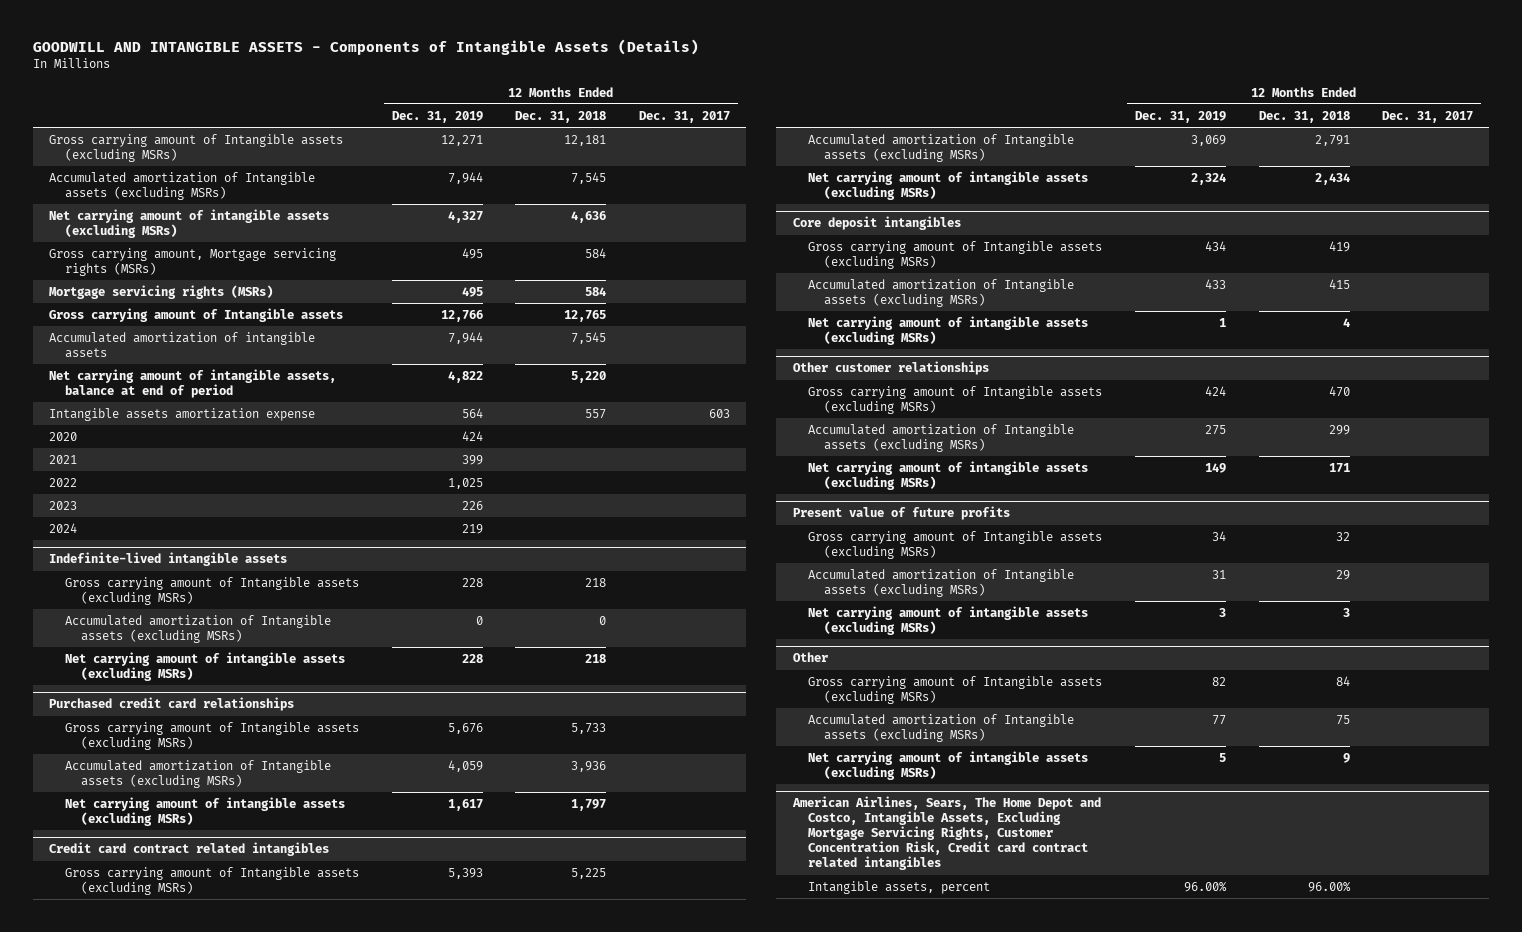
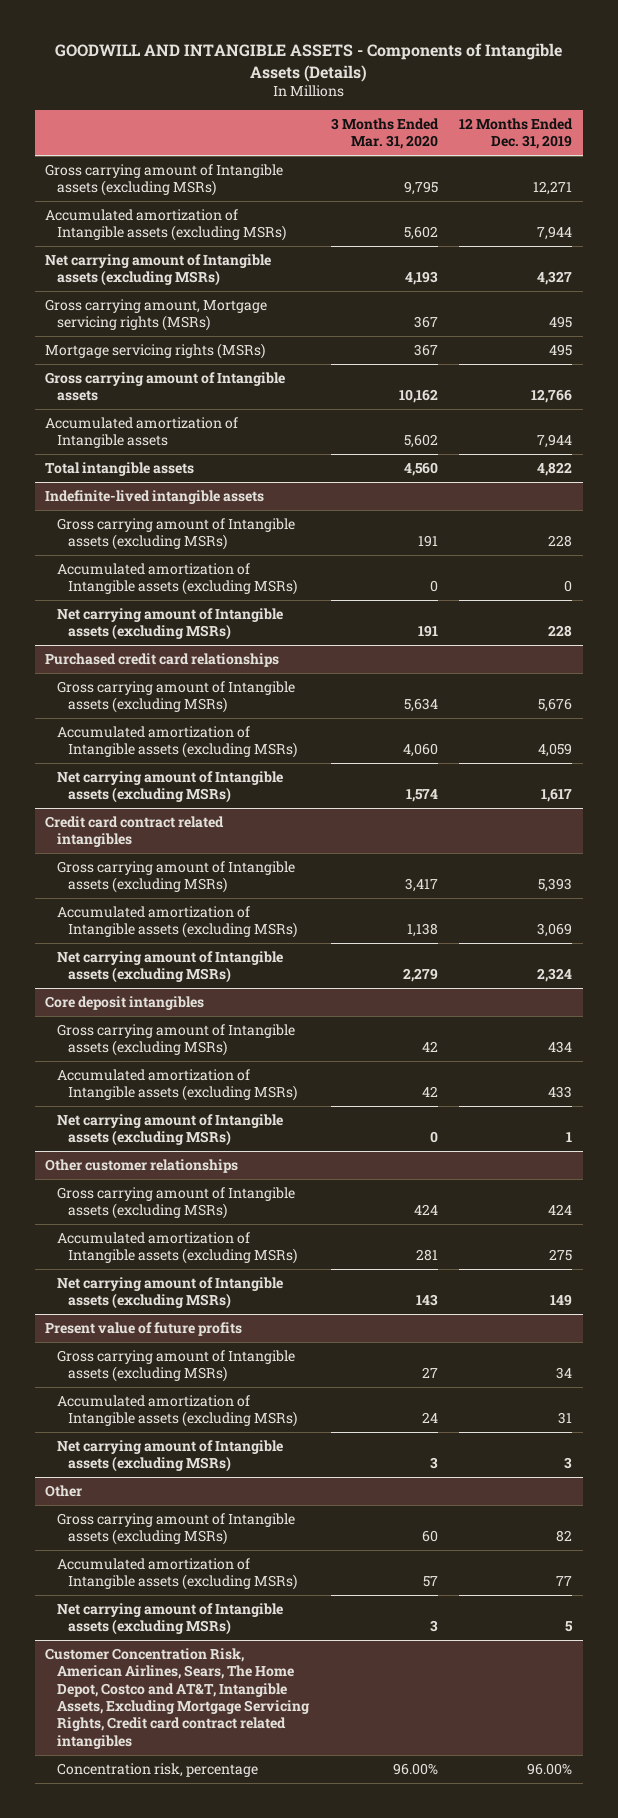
- | 12 Months Ended Dec. 31, 2019 | 12 Months Ended Dec. 31, 2018 | 12 Months Ended Dec. 31, 2017
+ | 3 Months Ended Mar. 31, 2020 | 12 Months Ended Dec. 31, 2019
- Net carrying amount of intangible assets (excluding MSRs) | 4,327 | 4,636 |
+ Net carrying amount of Intangible assets (excluding MSRs) | 4,193 | 4,327
- Accumulated amortization of intangible assets | 7,944 | 7,545 |
- Net carrying amount of intangible assets, balance at end of period | 4,822 | 5,220 |
- Intangible assets amortization expense | 564 | 557 | 603
- 2020 | 424 | |
- 2021 | 399 | |
- 2022 | 1,025 | |
- 2023 | 226 | |
- 2024 | 219 | |
+ Accumulated amortization of Intangible assets | 5,602 | 7,944
+ Total intangible assets | 4,560 | 4,822
@ Indefinite-lived intangible assets
- Net carrying amount of intangible assets (excluding MSRs) | 228 | 218 |
+ Net carrying amount of Intangible assets (excluding MSRs) | 191 | 228
@ Purchased credit card relationships
- Net carrying amount of intangible assets (excluding MSRs) | 1,617 | 1,797 |
+ Net carrying amount of Intangible assets (excluding MSRs) | 1,574 | 1,617
@ Credit card contract related intangibles
- Net carrying amount of intangible assets (excluding MSRs) | 2,324 | 2,434 |
+ Net carrying amount of Intangible assets (excluding MSRs) | 2,279 | 2,324
@ Core deposit intangibles
- Net carrying amount of intangible assets (excluding MSRs) | 1 | 4 |
+ Net carrying amount of Intangible assets (excluding MSRs) | 0 | 1
@ Other customer relationships
- Net carrying amount of intangible assets (excluding MSRs) | 149 | 171 |
+ Net carrying amount of Intangible assets (excluding MSRs) | 143 | 149
@ Present value of future profits
- Net carrying amount of intangible assets (excluding MSRs) | 3 | 3 |
+ Net carrying amount of Intangible assets (excluding MSRs) | 3 | 3
@ Other
- Net carrying amount of intangible assets (excluding MSRs) | 5 | 9 |
- American Airlines, Sears, The Home Depot and Costco, Intangible Assets, Excluding Mortgage Servicing Rights, Customer Concentration Risk, Credit card contract related intangibles
- Intangible assets, percent | 96.00% | 96.00% |
@ Other
+ Net carrying amount of Intangible assets (excluding MSRs) | 3 | 5
+ Customer Concentration Risk, American Airlines, Sears, The Home Depot, Costco and AT&T, Intangible Assets, Excluding Mortgage Servicing Rights, Credit card contract related intangibles
+ Concentration risk, percentage | 96.00% | 96.00%

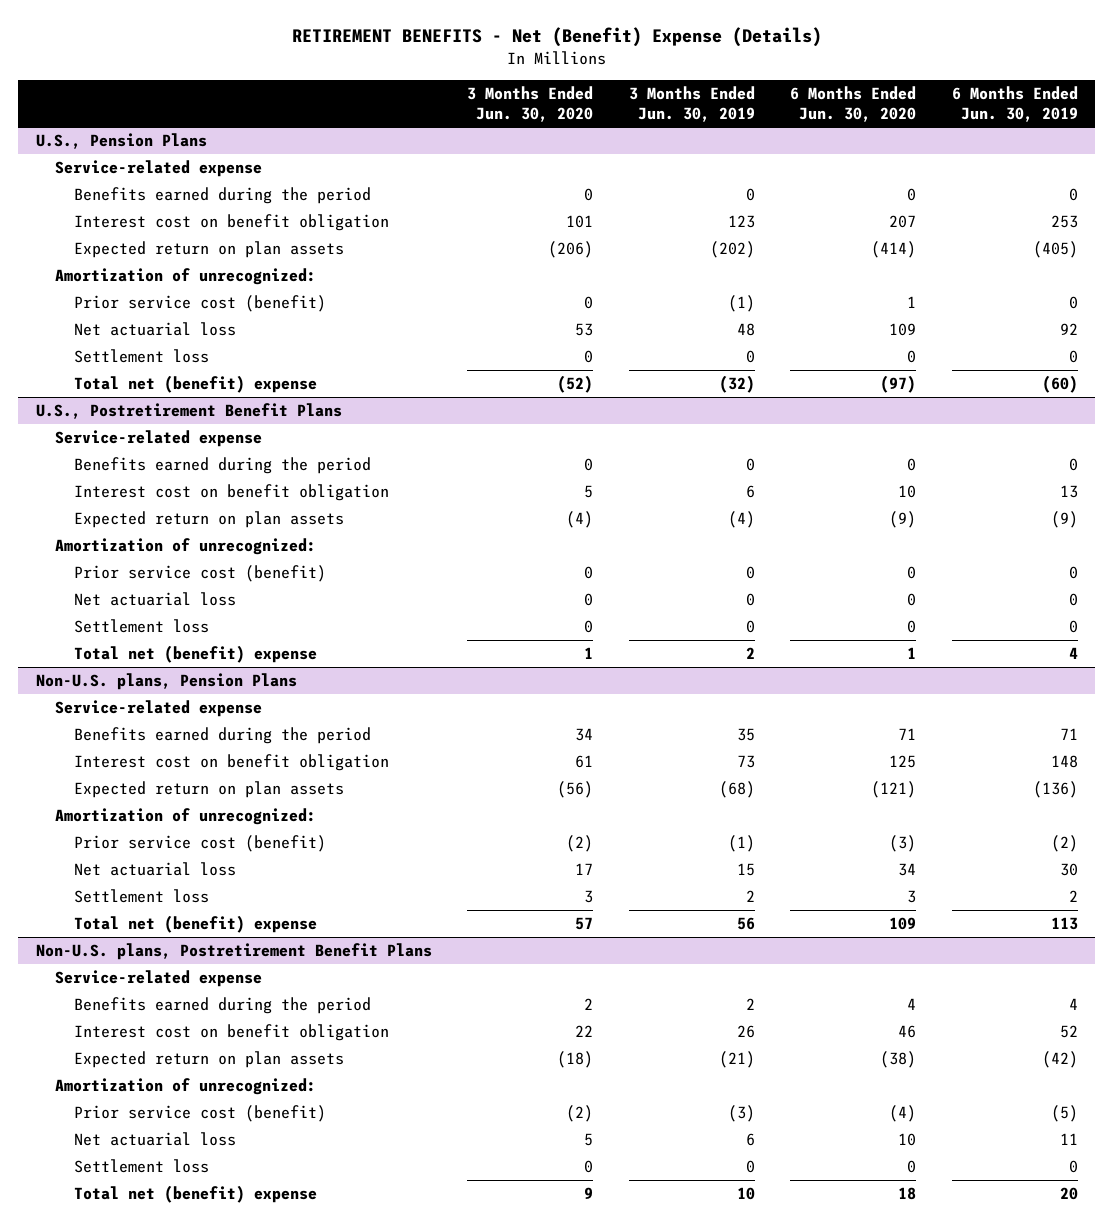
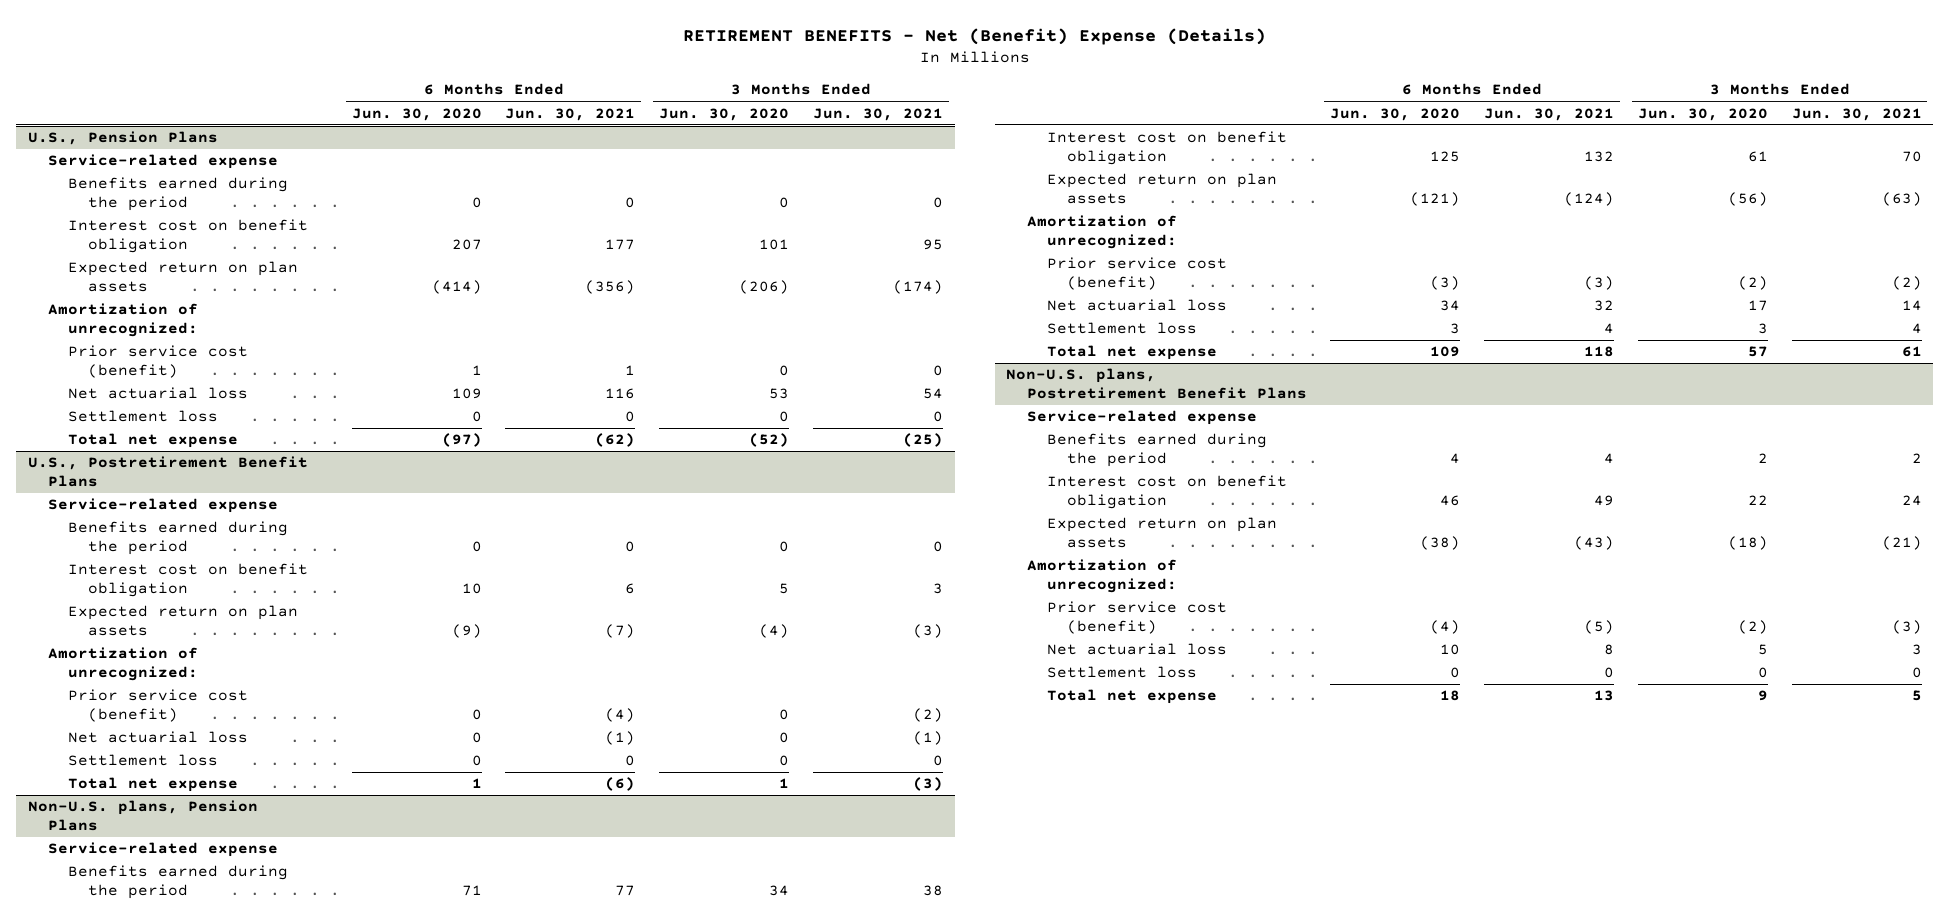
- | 3 Months Ended Jun. 30, 2020 | 3 Months Ended Jun. 30, 2019 | 6 Months Ended Jun. 30, 2020 | 6 Months Ended Jun. 30, 2019
+ | 6 Months Ended Jun. 30, 2020 | 6 Months Ended Jun. 30, 2021 | 3 Months Ended Jun. 30, 2020 | 3 Months Ended Jun. 30, 2021
@ U.S., Pension Plans
- Total net (benefit) expense | (52) | (32) | (97) | (60)
+ Total net expense | (97) | (62) | (52) | (25)
@ U.S., Postretirement Benefit Plans
- Total net (benefit) expense | 1 | 2 | 1 | 4
+ Total net expense | 1 | (6) | 1 | (3)
@ Non-U.S. plans, Pension Plans
- Total net (benefit) expense | 57 | 56 | 109 | 113
+ Total net expense | 109 | 118 | 57 | 61
@ Non-U.S. plans, Postretirement Benefit Plans
- Total net (benefit) expense | 9 | 10 | 18 | 20
+ Total net expense | 18 | 13 | 9 | 5

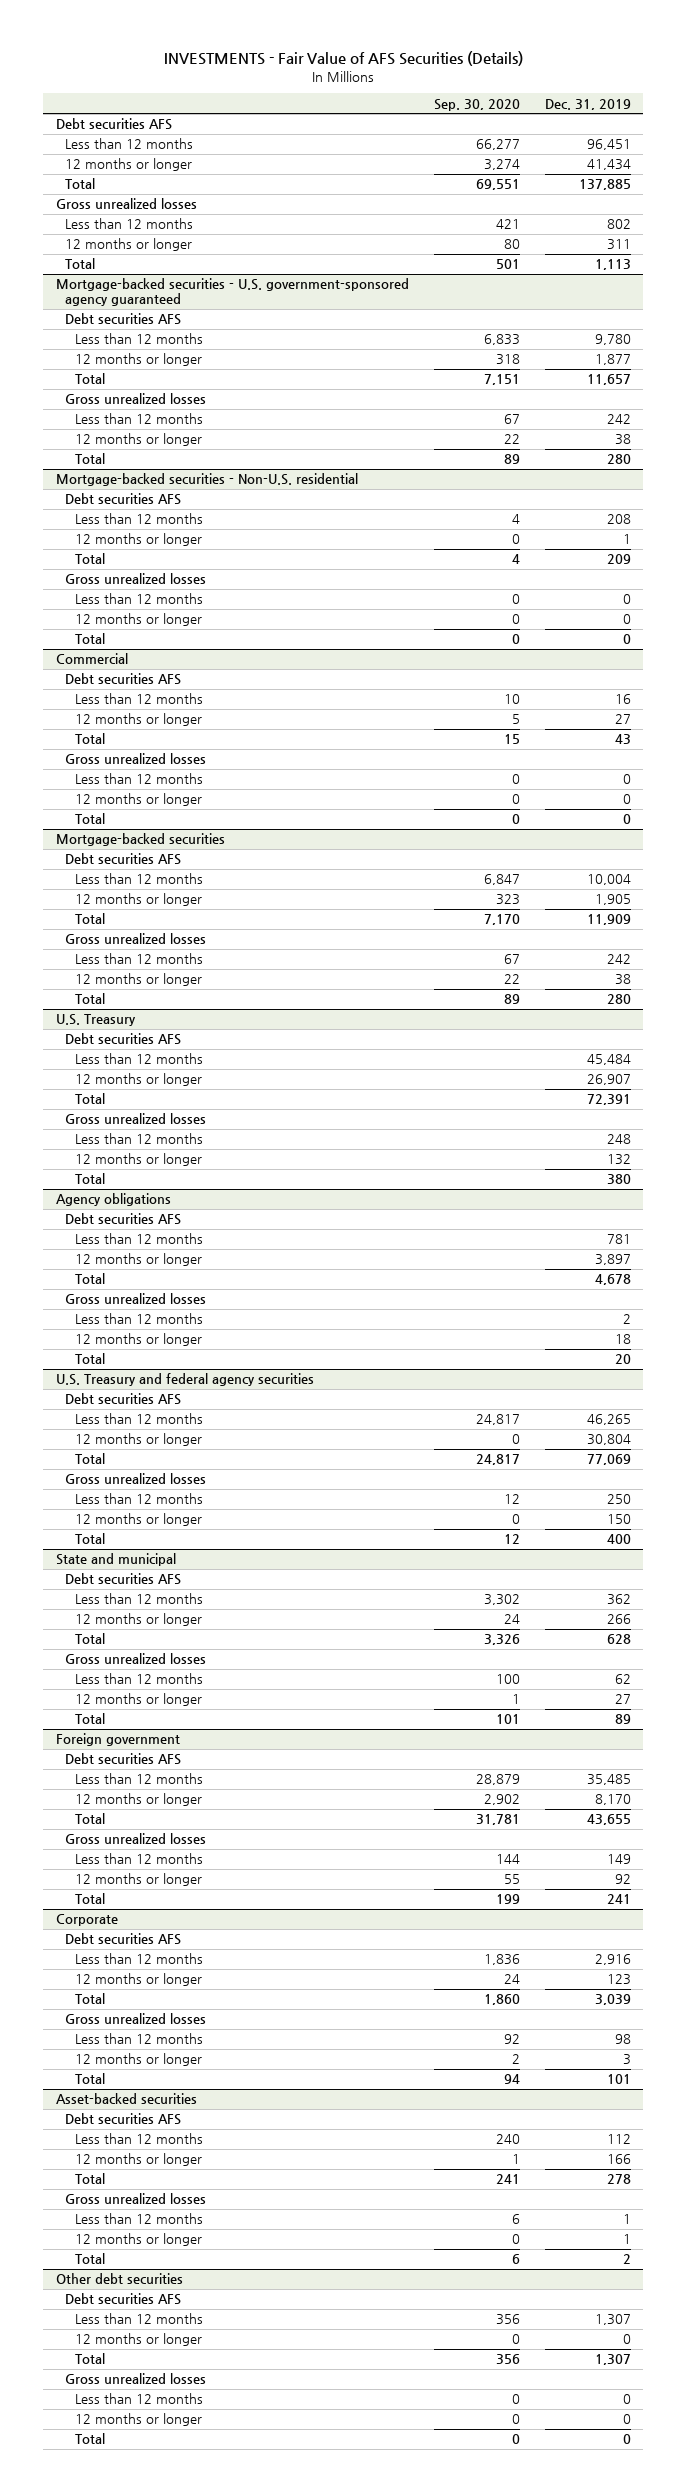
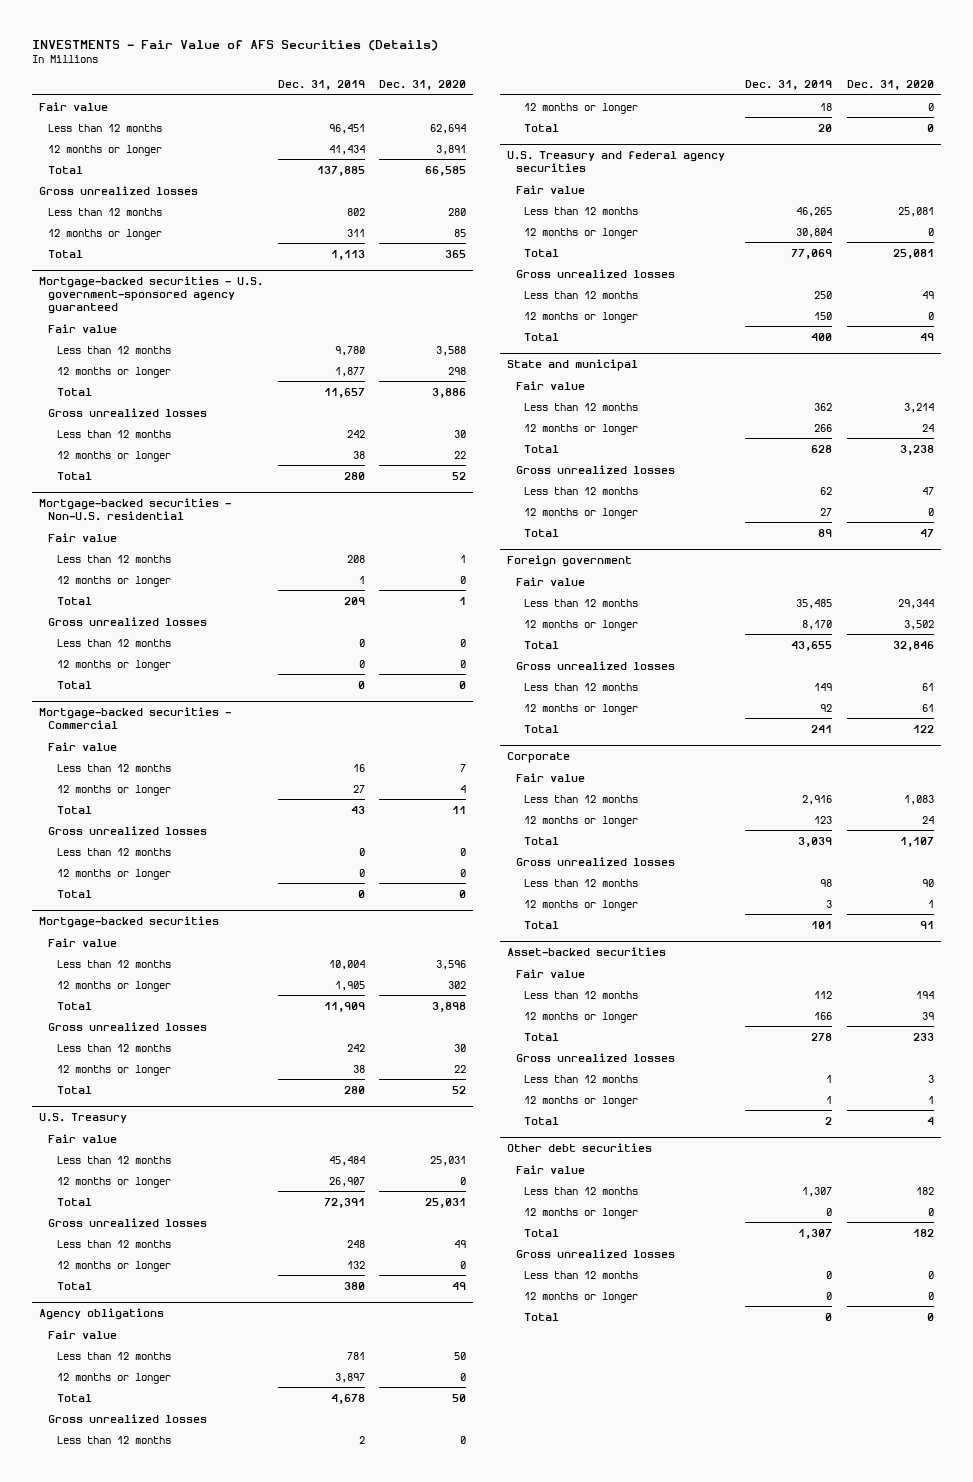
- | Sep. 30, 2020 | Dec. 31, 2019
+ | Dec. 31, 2019 | Dec. 31, 2020
- Debt securities AFS
+ Fair value
@ Mortgage-backed securities - U.S. government-sponsored agency guaranteed
- Debt securities AFS
+ Fair value
@ Mortgage-backed securities - Non-U.S. residential
- Debt securities AFS
+ Fair value
- Commercial
- Debt securities AFS
+ Mortgage-backed securities - Commercial
+ Fair value
@ Mortgage-backed securities
- Debt securities AFS
+ Fair value
@ U.S. Treasury
- Debt securities AFS
+ Fair value
@ Agency obligations
- Debt securities AFS
+ Fair value
@ U.S. Treasury and federal agency securities
- Debt securities AFS
+ Fair value
@ State and municipal
- Debt securities AFS
+ Fair value
@ Foreign government
- Debt securities AFS
+ Fair value
@ Corporate
- Debt securities AFS
+ Fair value
@ Asset-backed securities
- Debt securities AFS
+ Fair value
@ Other debt securities
- Debt securities AFS
+ Fair value

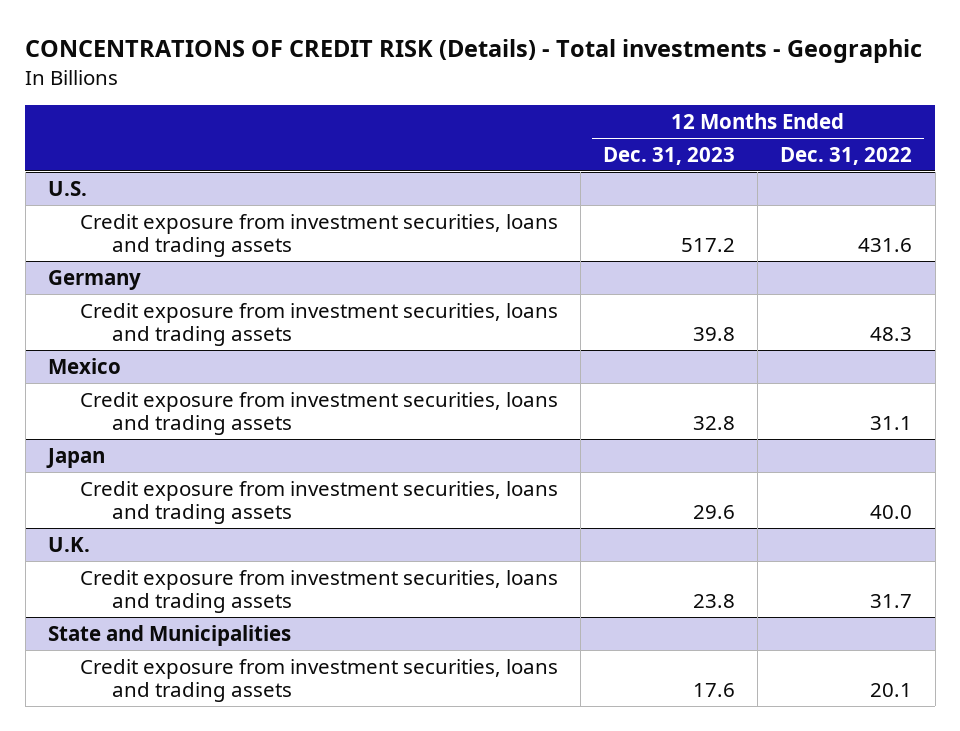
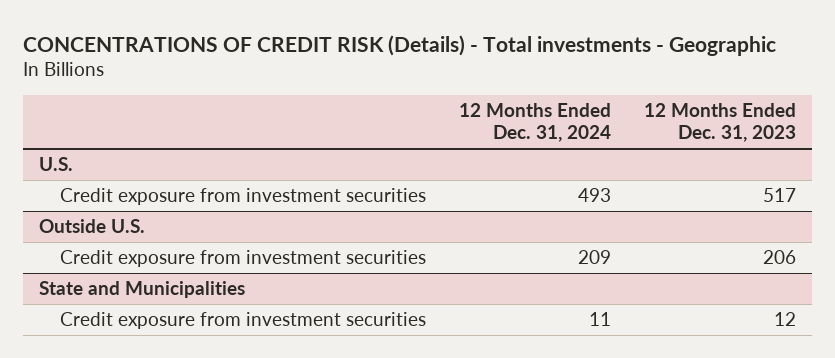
- | 12 Months Ended Dec. 31, 2023 | 12 Months Ended Dec. 31, 2022
+ | 12 Months Ended Dec. 31, 2024 | 12 Months Ended Dec. 31, 2023
@ U.S.
- Credit exposure from investment securities, loans and trading assets | 517.2 | 431.6
- Germany
- Credit exposure from investment securities, loans and trading assets | 39.8 | 48.3
- Mexico
- Credit exposure from investment securities, loans and trading assets | 32.8 | 31.1
- Japan
- Credit exposure from investment securities, loans and trading assets | 29.6 | 40.0
- U.K.
- Credit exposure from investment securities, loans and trading assets | 23.8 | 31.7
@ U.S.
+ Credit exposure from investment securities | 493 | 517
+ Outside U.S.
+ Credit exposure from investment securities | 209 | 206
@ State and Municipalities
- Credit exposure from investment securities, loans and trading assets | 17.6 | 20.1
+ Credit exposure from investment securities | 11 | 12

